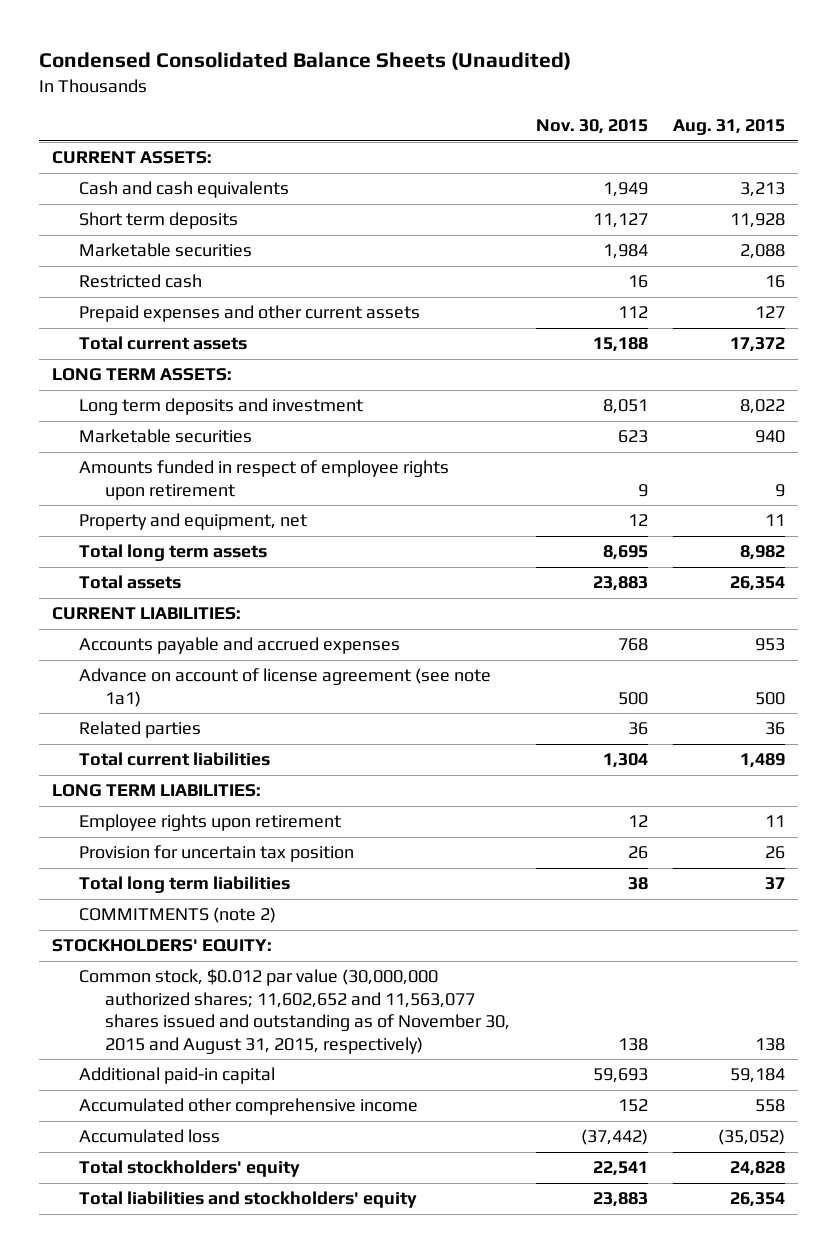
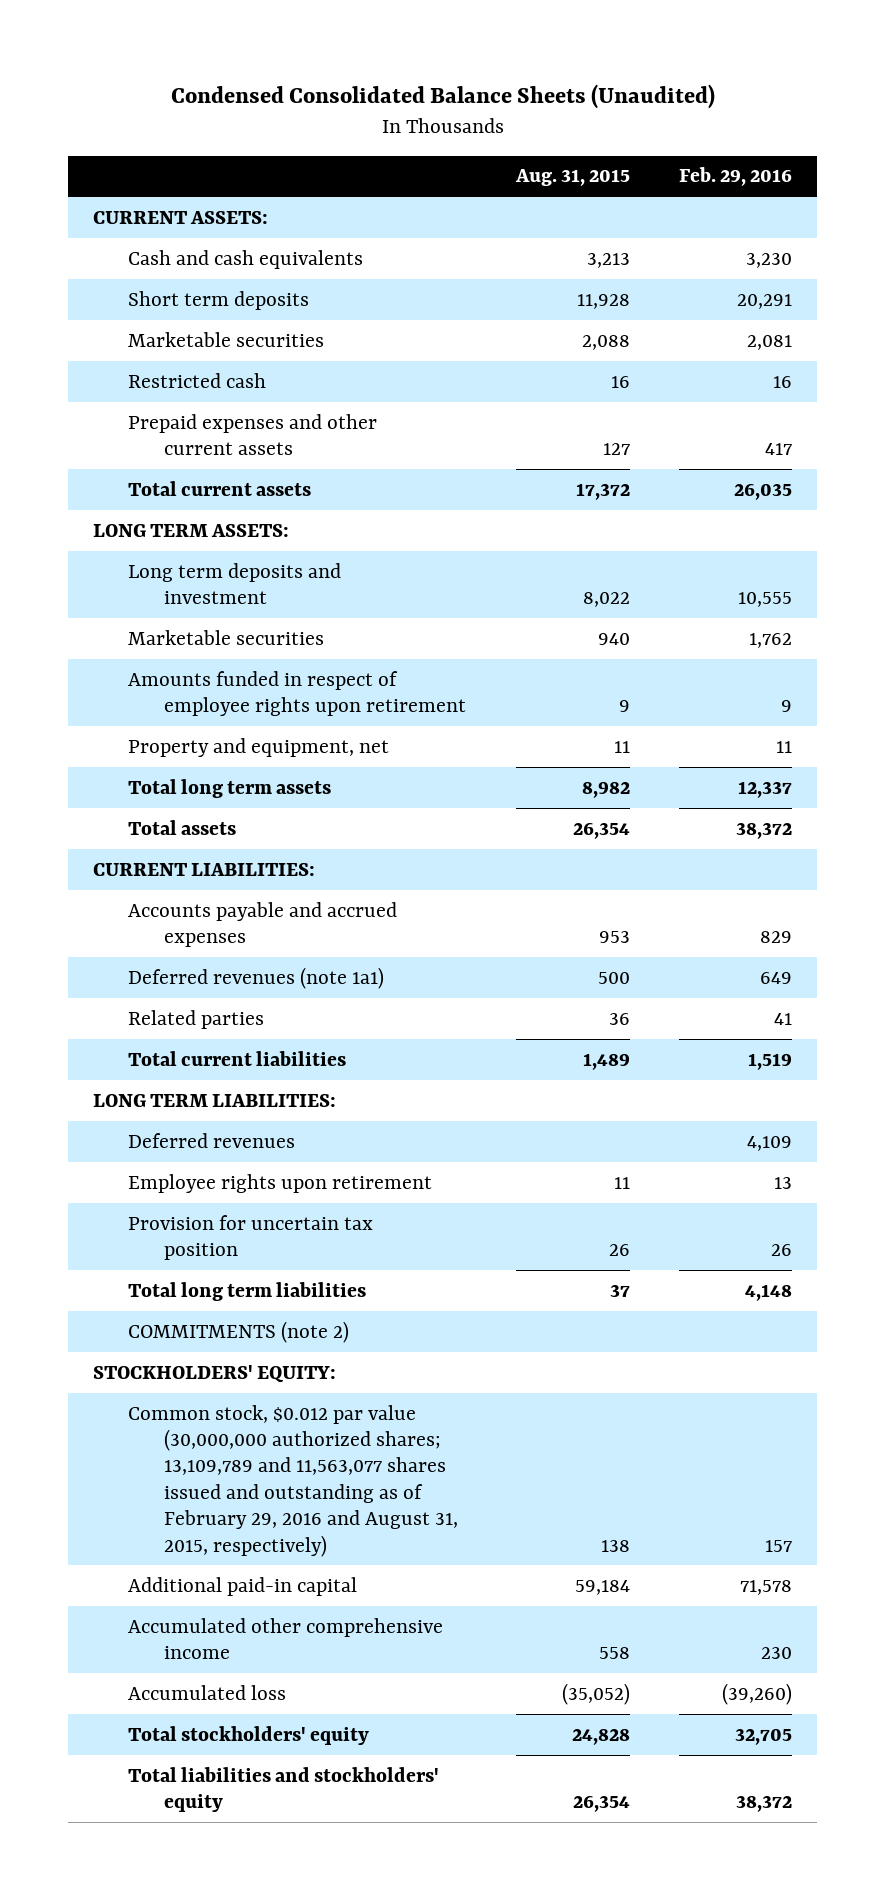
- | Nov. 30, 2015 | Aug. 31, 2015
+ | Aug. 31, 2015 | Feb. 29, 2016
- Advance on account of license agreement (see note 1a1) | 500 | 500
+ Deferred revenues (note 1a1) | 500 | 649
+ Deferred revenues | | 4,109
- Common stock, $0.012 par value (30,000,000 authorized shares; 11,602,652 and 11,563,077 shares issued and outstanding as of November 30, 2015 and August 31, 2015, respectively) | 138 | 138
+ Common stock, $0.012 par value (30,000,000 authorized shares; 13,109,789 and 11,563,077 shares issued and outstanding as of February 29, 2016 and August 31, 2015, respectively) | 138 | 157

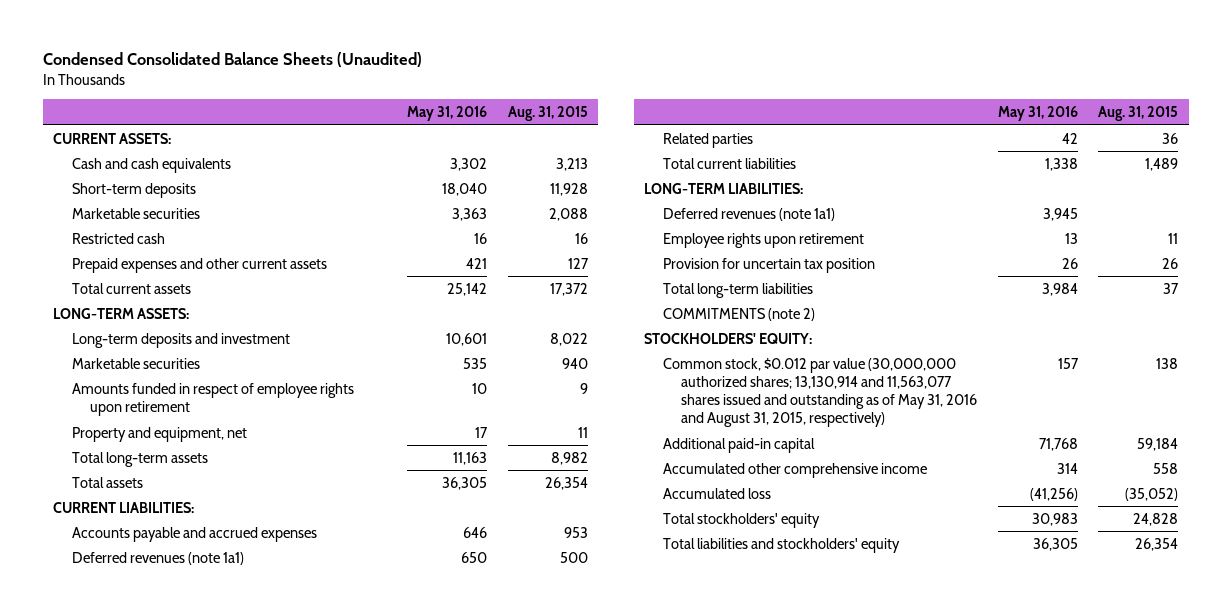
- | Aug. 31, 2015 | Feb. 29, 2016
+ | May 31, 2016 | Aug. 31, 2015
- Short term deposits | 11,928 | 20,291
+ Short-term deposits | 18,040 | 11,928
- LONG TERM ASSETS:
- Long term deposits and investment | 8,022 | 10,555
+ LONG-TERM ASSETS:
+ Long-term deposits and investment | 10,601 | 8,022
- Total long term assets | 8,982 | 12,337
+ Total long-term assets | 11,163 | 8,982
- LONG TERM LIABILITIES:
- Deferred revenues | | 4,109
+ LONG-TERM LIABILITIES:
+ Deferred revenues (note 1a1) | 3,945 |
- Total long term liabilities | 37 | 4,148
+ Total long-term liabilities | 3,984 | 37
- Common stock, $0.012 par value (30,000,000 authorized shares; 13,109,789 and 11,563,077 shares issued and outstanding as of February 29, 2016 and August 31, 2015, respectively) | 138 | 157
+ Common stock, $0.012 par value (30,000,000 authorized shares; 13,130,914 and 11,563,077 shares issued and outstanding as of May 31, 2016 and August 31, 2015, respectively) | 157 | 138

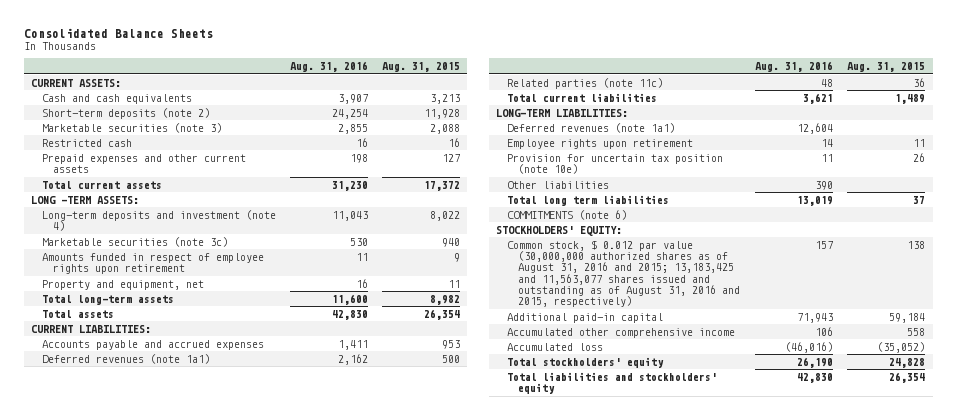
- Condensed Consolidated Balance Sheets (Unaudited)
+ Consolidated Balance Sheets
- | May 31, 2016 | Aug. 31, 2015
+ | Aug. 31, 2016 | Aug. 31, 2015
- Short-term deposits | 18,040 | 11,928
- Marketable securities | 3,363 | 2,088
+ Short-term deposits (note 2) | 24,254 | 11,928
+ Marketable securities (note 3) | 2,855 | 2,088
- LONG-TERM ASSETS:
- Long-term deposits and investment | 10,601 | 8,022
- Marketable securities | 535 | 940
+ LONG -TERM ASSETS:
+ Long-term deposits and investment (note 4) | 11,043 | 8,022
+ Marketable securities (note 3c) | 530 | 940
- Related parties | 42 | 36
+ Related parties (note 11c) | 48 | 36
- Provision for uncertain tax position | 26 | 26
- Total long-term liabilities | 3,984 | 37
- COMMITMENTS (note 2)
+ Provision for uncertain tax position (note 10e) | 11 | 26
+ Other liabilities | 390 |
+ Total long term liabilities | 13,019 | 37
+ COMMITMENTS (note 6)
- Common stock, $0.012 par value (30,000,000 authorized shares; 13,130,914 and 11,563,077 shares issued and outstanding as of May 31, 2016 and August 31, 2015, respectively) | 157 | 138
+ Common stock, $ 0.012 par value (30,000,000 authorized shares as of August 31, 2016 and 2015; 13,183,425 and 11,563,077 shares issued and outstanding as of August 31, 2016 and 2015, respectively) | 157 | 138

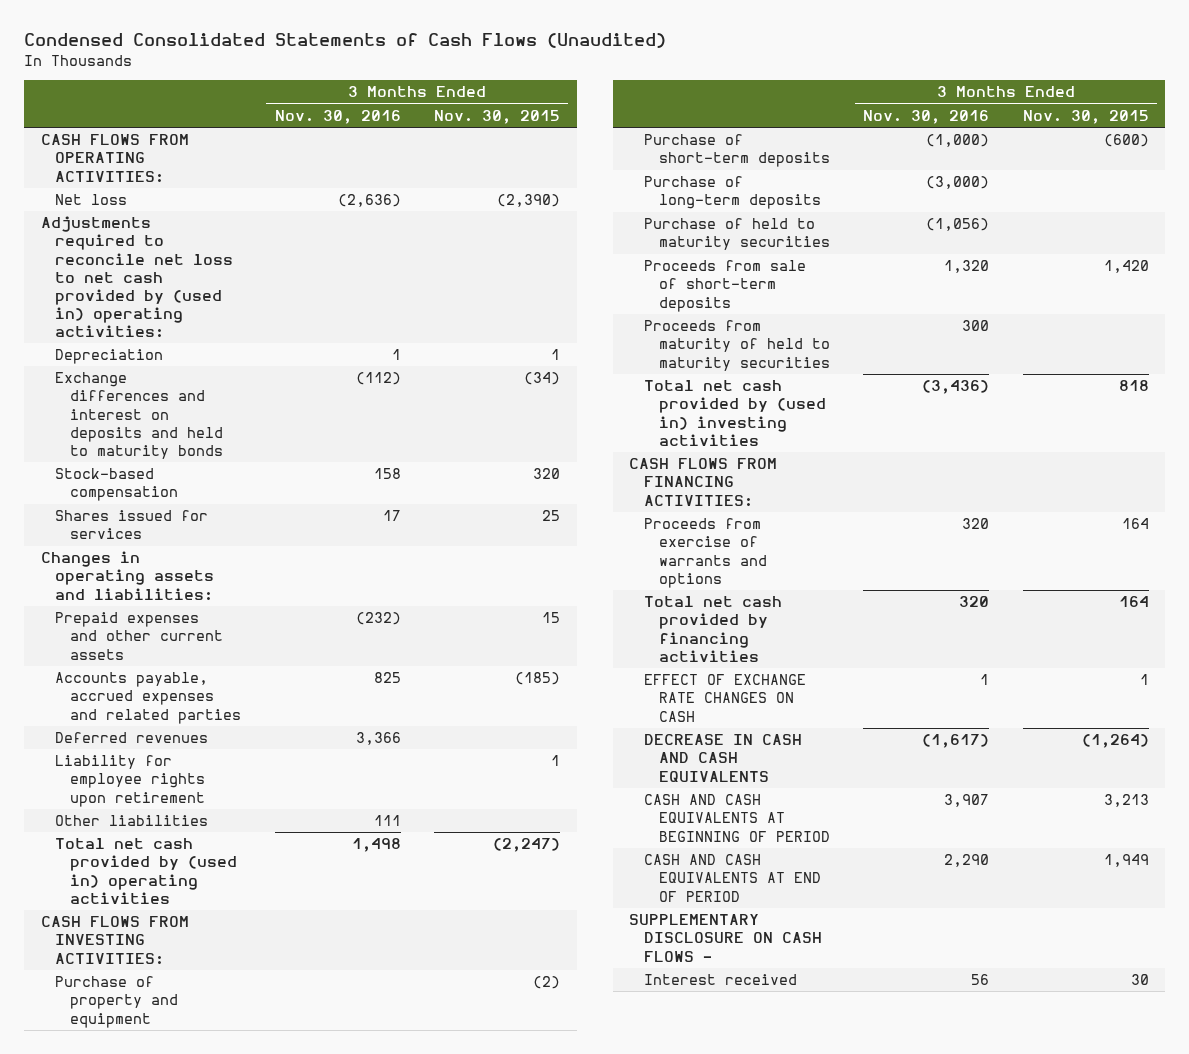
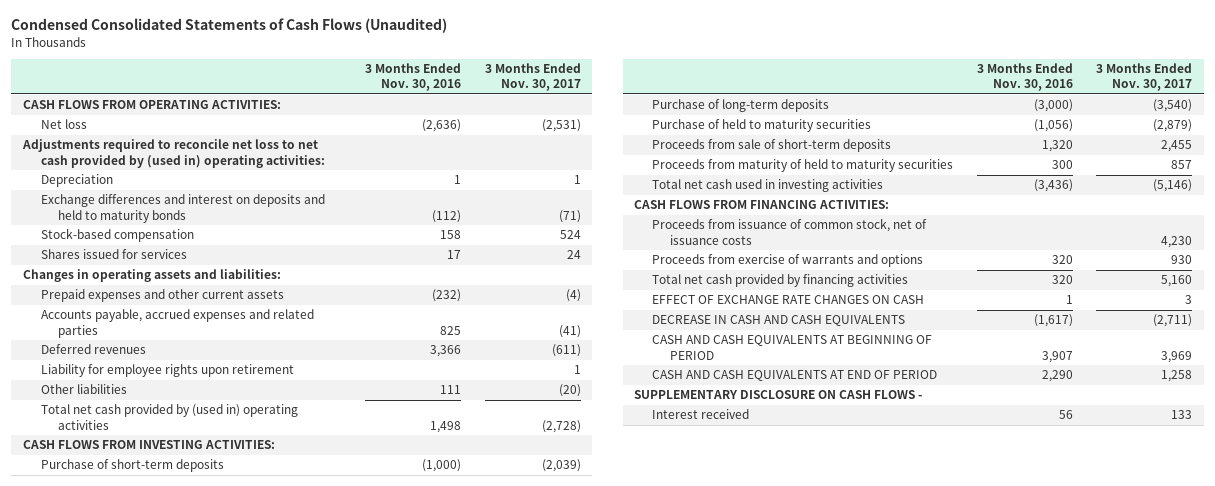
- | 3 Months Ended Nov. 30, 2016 | 3 Months Ended Nov. 30, 2015
+ | 3 Months Ended Nov. 30, 2016 | 3 Months Ended Nov. 30, 2017
- Purchase of property and equipment | | (2)
- Total net cash provided by (used in) investing activities | (3,436) | 818
+ Total net cash used in investing activities | (3,436) | (5,146)
+ Proceeds from issuance of common stock, net of issuance costs | | 4,230

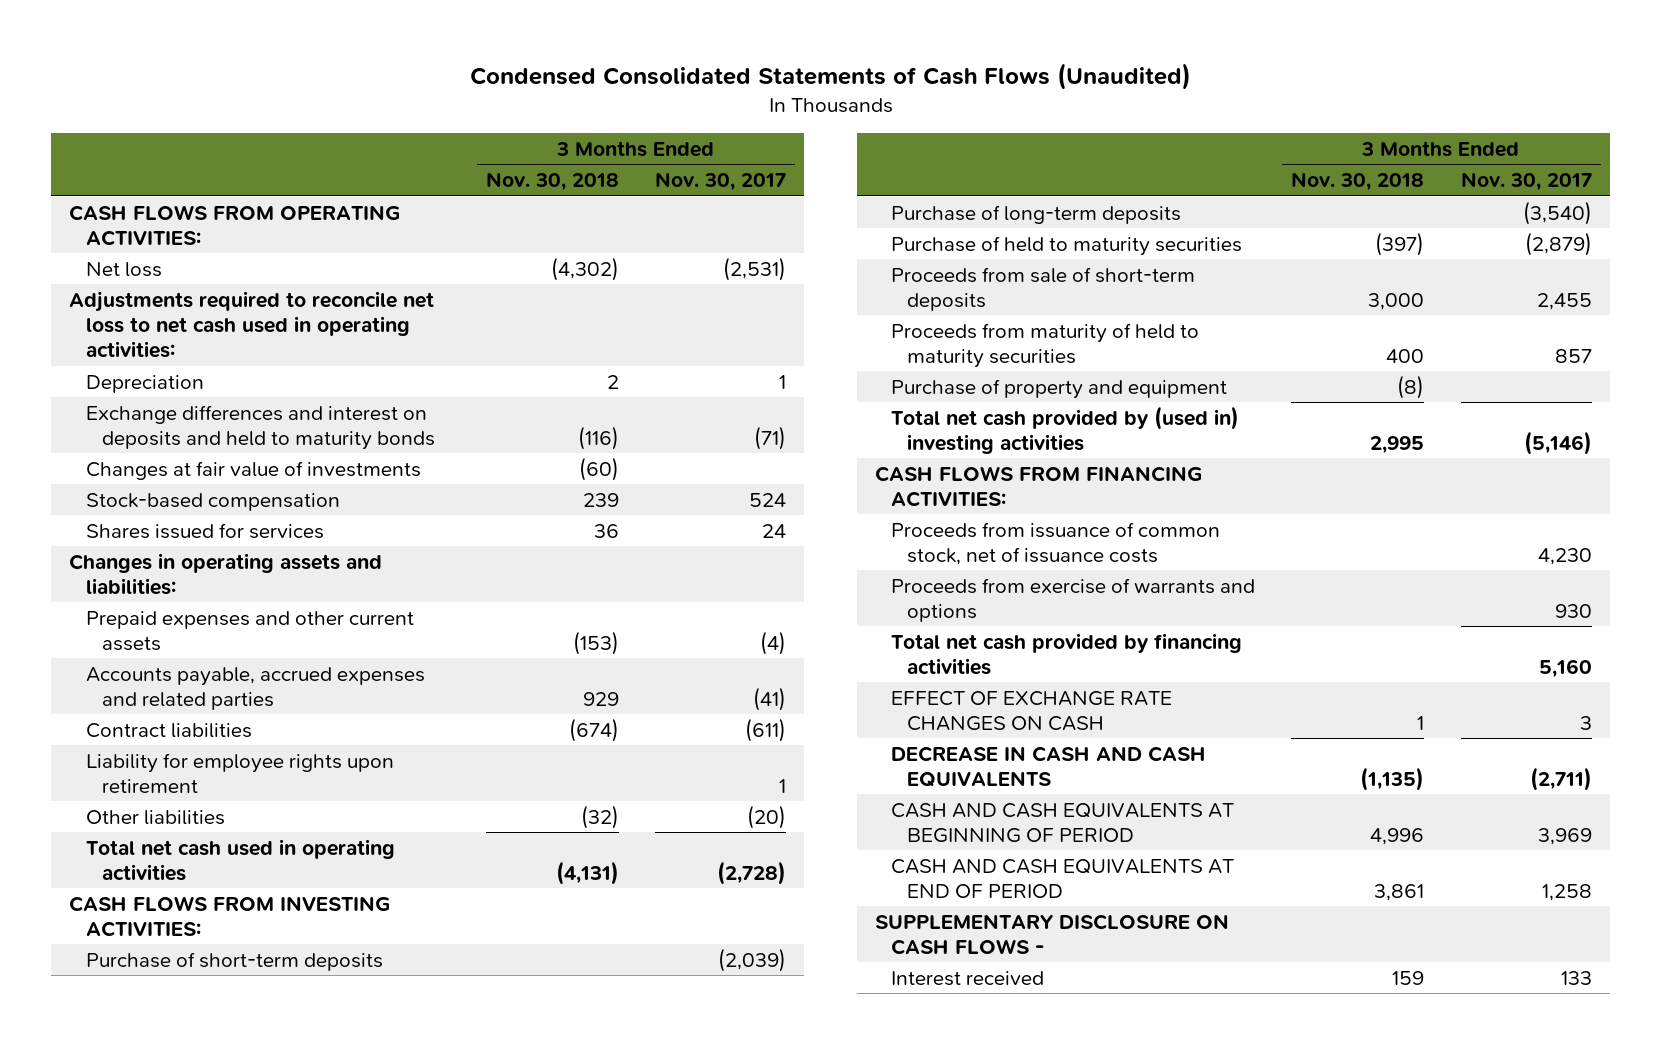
- | 3 Months Ended Nov. 30, 2016 | 3 Months Ended Nov. 30, 2017
+ | 3 Months Ended Nov. 30, 2018 | 3 Months Ended Nov. 30, 2017
- Adjustments required to reconcile net loss to net cash provided by (used in) operating activities:
+ Adjustments required to reconcile net loss to net cash used in operating activities:
+ Changes at fair value of investments | (60) |
- Deferred revenues | 3,366 | (611)
+ Contract liabilities | (674) | (611)
- Total net cash provided by (used in) operating activities | 1,498 | (2,728)
+ Total net cash used in operating activities | (4,131) | (2,728)
- Total net cash used in investing activities | (3,436) | (5,146)
+ Purchase of property and equipment | (8) |
+ Total net cash provided by (used in) investing activities | 2,995 | (5,146)

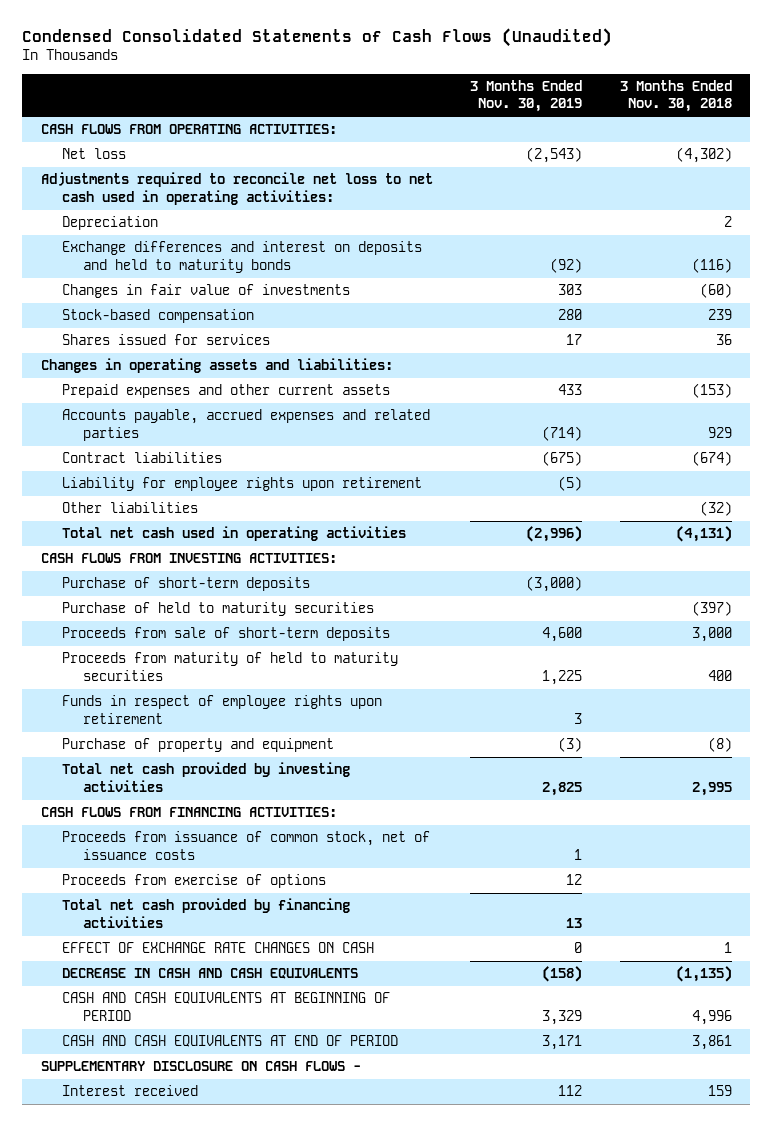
- | 3 Months Ended Nov. 30, 2018 | 3 Months Ended Nov. 30, 2017
+ | 3 Months Ended Nov. 30, 2019 | 3 Months Ended Nov. 30, 2018
- Changes at fair value of investments | (60) |
+ Changes in fair value of investments | 303 | (60)
- Purchase of long-term deposits | | (3,540)
+ Funds in respect of employee rights upon retirement | 3 |
- Total net cash provided by (used in) investing activities | 2,995 | (5,146)
+ Total net cash provided by investing activities | 2,825 | 2,995
- Proceeds from exercise of warrants and options | | 930
+ Proceeds from exercise of options | 12 |

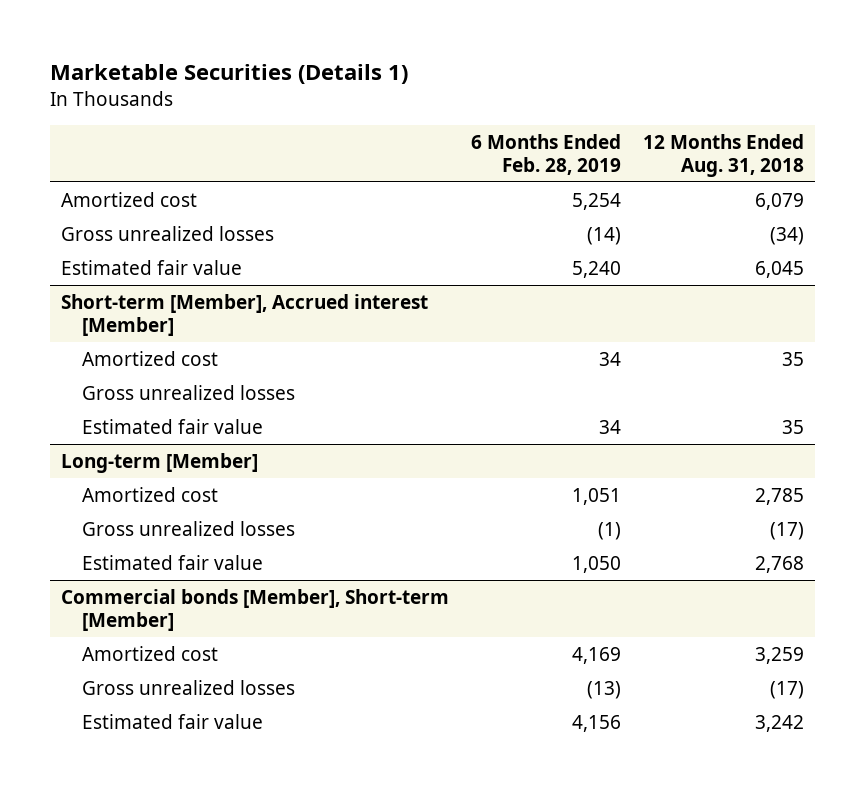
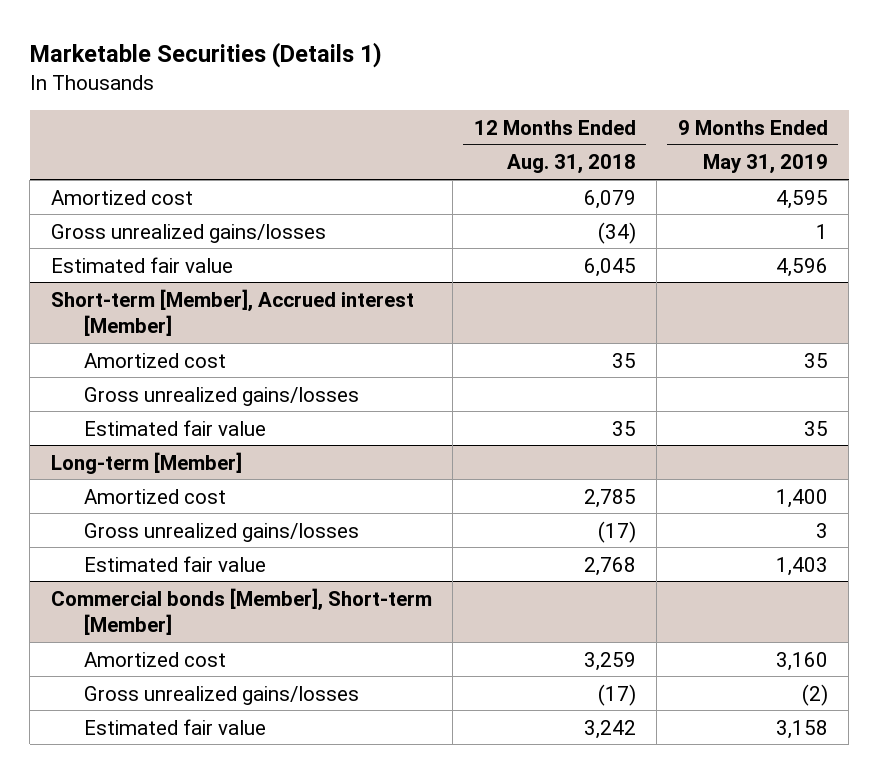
- | 6 Months Ended Feb. 28, 2019 | 12 Months Ended Aug. 31, 2018
+ | 12 Months Ended Aug. 31, 2018 | 9 Months Ended May 31, 2019
- Gross unrealized losses | (14) | (34)
+ Gross unrealized gains/losses | (34) | 1
@ Short-term [Member], Accrued interest [Member]
- Gross unrealized losses
+ Gross unrealized gains/losses
@ Long-term [Member]
- Gross unrealized losses | (1) | (17)
+ Gross unrealized gains/losses | (17) | 3
@ Commercial bonds [Member], Short-term [Member]
- Gross unrealized losses | (13) | (17)
+ Gross unrealized gains/losses | (17) | (2)

